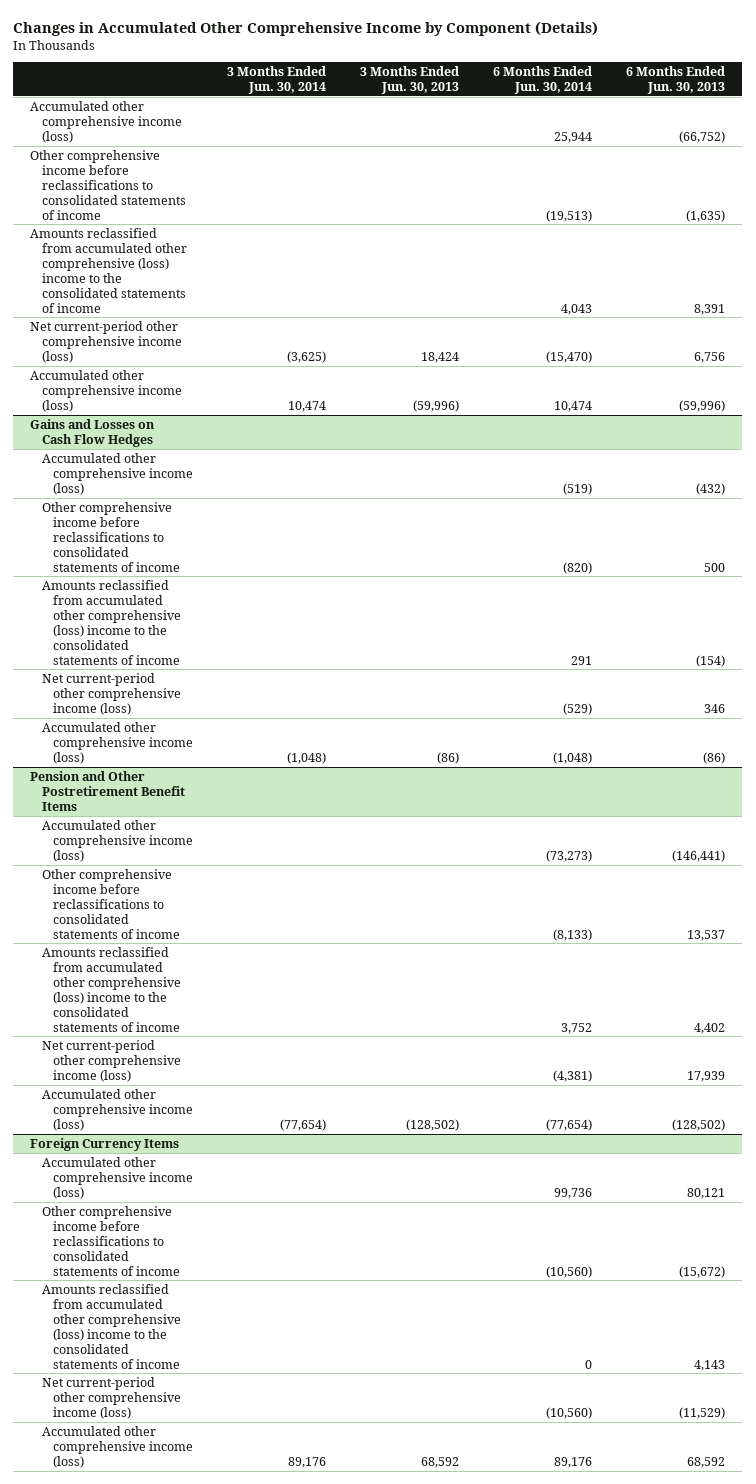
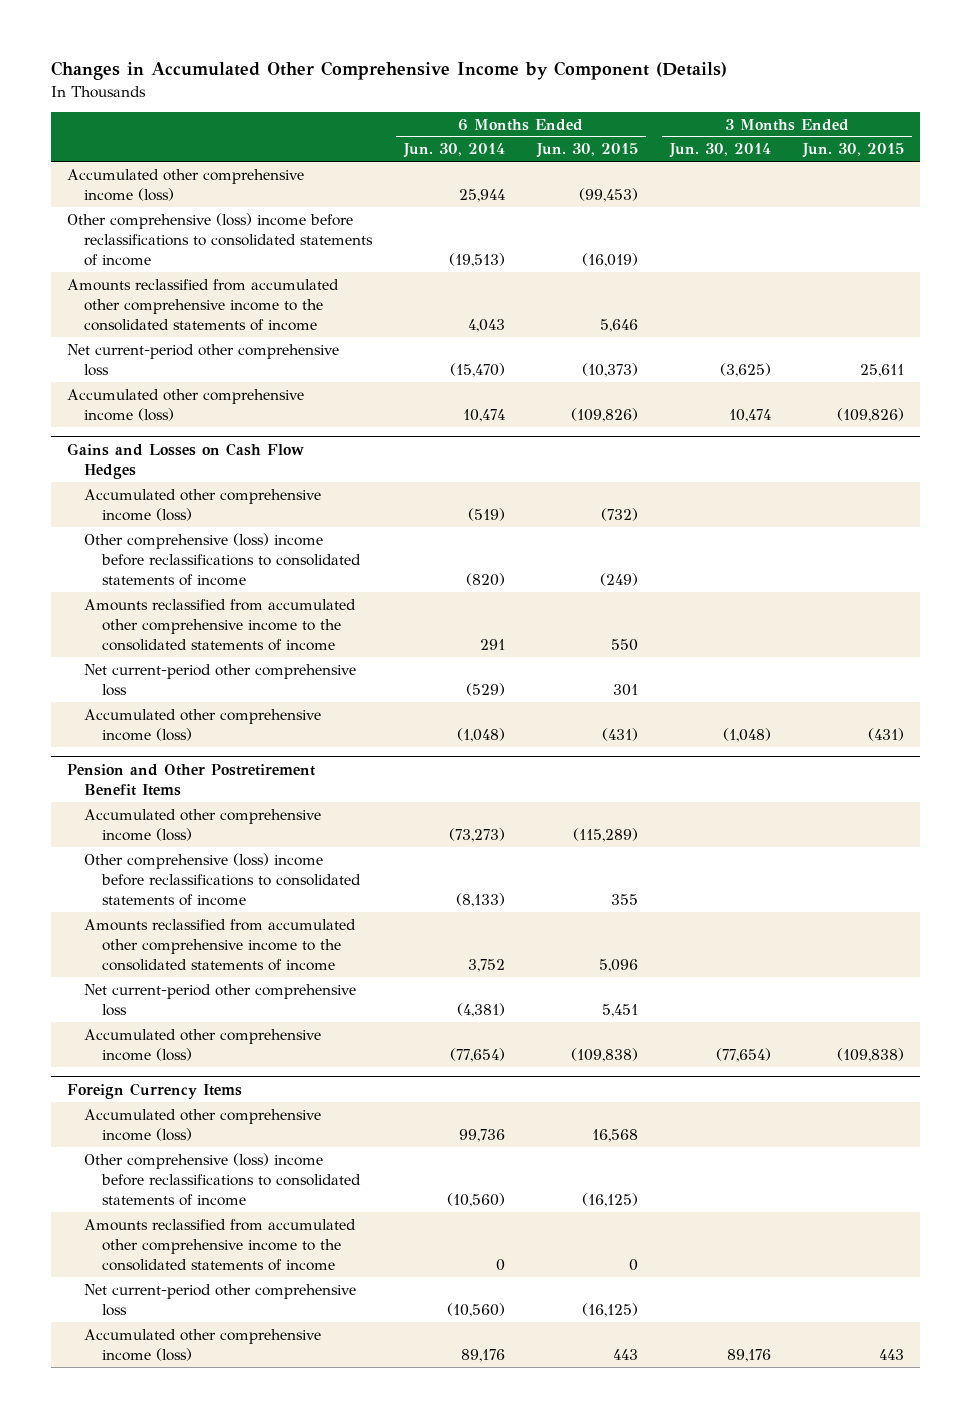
- | 3 Months Ended Jun. 30, 2014 | 3 Months Ended Jun. 30, 2013 | 6 Months Ended Jun. 30, 2014 | 6 Months Ended Jun. 30, 2013
+ | 6 Months Ended Jun. 30, 2014 | 6 Months Ended Jun. 30, 2015 | 3 Months Ended Jun. 30, 2014 | 3 Months Ended Jun. 30, 2015
- Other comprehensive income before reclassifications to consolidated statements of income | | | (19,513) | (1,635)
- Amounts reclassified from accumulated other comprehensive (loss) income to the consolidated statements of income | | | 4,043 | 8,391
- Net current-period other comprehensive income (loss) | (3,625) | 18,424 | (15,470) | 6,756
+ Other comprehensive (loss) income before reclassifications to consolidated statements of income | (19,513) | (16,019) | |
+ Amounts reclassified from accumulated other comprehensive income to the consolidated statements of income | 4,043 | 5,646 | |
+ Net current-period other comprehensive loss | (15,470) | (10,373) | (3,625) | 25,611
@ Gains and Losses on Cash Flow Hedges
- Other comprehensive income before reclassifications to consolidated statements of income | | | (820) | 500
- Amounts reclassified from accumulated other comprehensive (loss) income to the consolidated statements of income | | | 291 | (154)
- Net current-period other comprehensive income (loss) | | | (529) | 346
+ Other comprehensive (loss) income before reclassifications to consolidated statements of income | (820) | (249) | |
+ Amounts reclassified from accumulated other comprehensive income to the consolidated statements of income | 291 | 550 | |
+ Net current-period other comprehensive loss | (529) | 301 | |
@ Pension and Other Postretirement Benefit Items
- Other comprehensive income before reclassifications to consolidated statements of income | | | (8,133) | 13,537
- Amounts reclassified from accumulated other comprehensive (loss) income to the consolidated statements of income | | | 3,752 | 4,402
- Net current-period other comprehensive income (loss) | | | (4,381) | 17,939
+ Other comprehensive (loss) income before reclassifications to consolidated statements of income | (8,133) | 355 | |
+ Amounts reclassified from accumulated other comprehensive income to the consolidated statements of income | 3,752 | 5,096 | |
+ Net current-period other comprehensive loss | (4,381) | 5,451 | |
@ Foreign Currency Items
- Other comprehensive income before reclassifications to consolidated statements of income | | | (10,560) | (15,672)
- Amounts reclassified from accumulated other comprehensive (loss) income to the consolidated statements of income | | | 0 | 4,143
- Net current-period other comprehensive income (loss) | | | (10,560) | (11,529)
+ Other comprehensive (loss) income before reclassifications to consolidated statements of income | (10,560) | (16,125) | |
+ Amounts reclassified from accumulated other comprehensive income to the consolidated statements of income | 0 | 0 | |
+ Net current-period other comprehensive loss | (10,560) | (16,125) | |

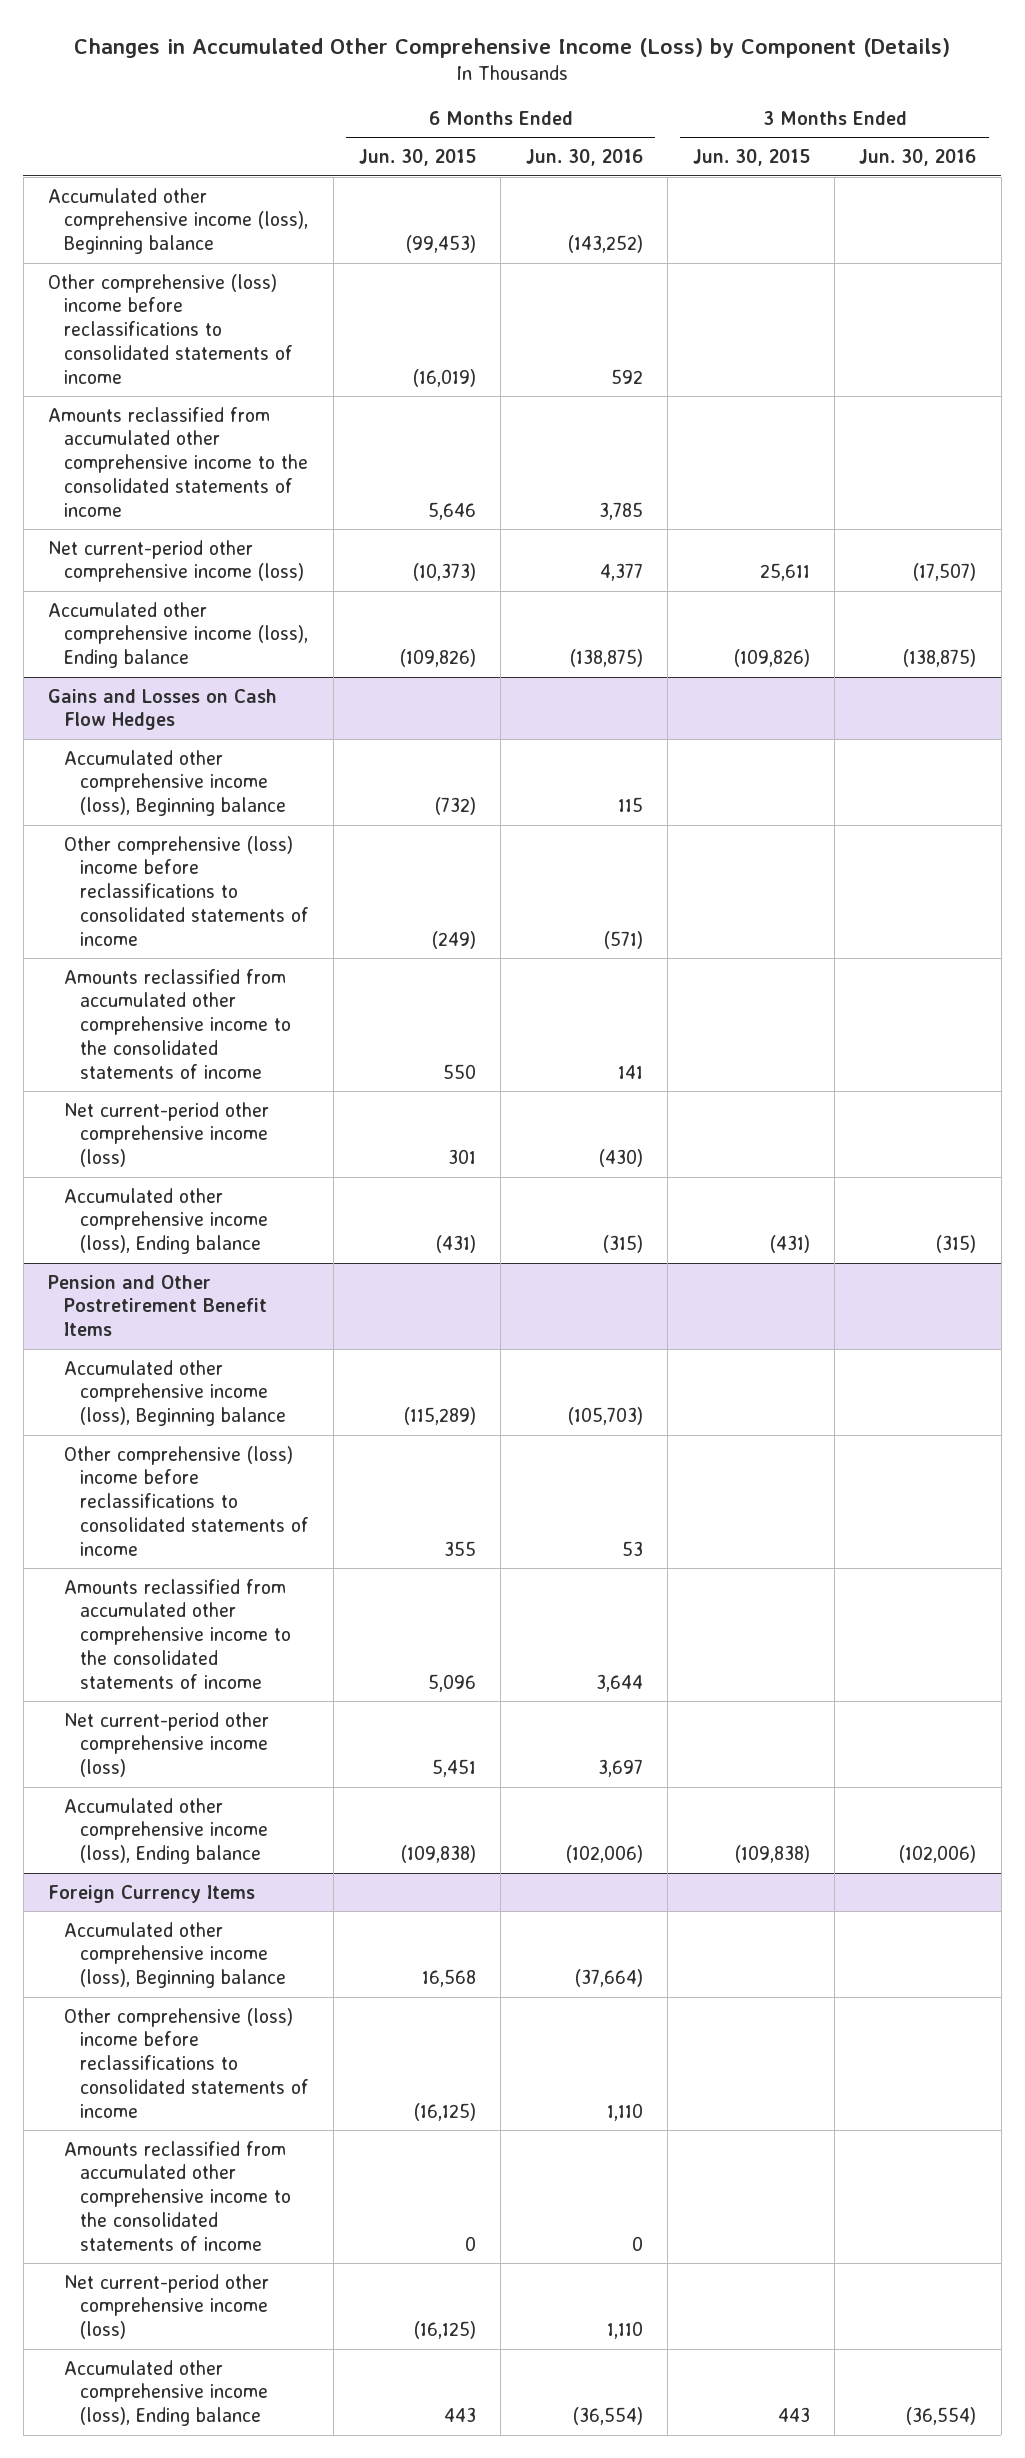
- Changes in Accumulated Other Comprehensive Income by Component (Details)
+ Changes in Accumulated Other Comprehensive Income (Loss) by Component (Details)
- | 6 Months Ended Jun. 30, 2014 | 6 Months Ended Jun. 30, 2015 | 3 Months Ended Jun. 30, 2014 | 3 Months Ended Jun. 30, 2015
+ | 6 Months Ended Jun. 30, 2015 | 6 Months Ended Jun. 30, 2016 | 3 Months Ended Jun. 30, 2015 | 3 Months Ended Jun. 30, 2016
- Accumulated other comprehensive income (loss) | 25,944 | (99,453) | |
+ Accumulated other comprehensive income (loss), Beginning balance | (99,453) | (143,252) | |
- Net current-period other comprehensive loss | (15,470) | (10,373) | (3,625) | 25,611
- Accumulated other comprehensive income (loss) | 10,474 | (109,826) | 10,474 | (109,826)
+ Net current-period other comprehensive income (loss) | (10,373) | 4,377 | 25,611 | (17,507)
+ Accumulated other comprehensive income (loss), Ending balance | (109,826) | (138,875) | (109,826) | (138,875)
@ Gains and Losses on Cash Flow Hedges
- Accumulated other comprehensive income (loss) | (519) | (732) | |
+ Accumulated other comprehensive income (loss), Beginning balance | (732) | 115 | |
- Net current-period other comprehensive loss | (529) | 301 | |
- Accumulated other comprehensive income (loss) | (1,048) | (431) | (1,048) | (431)
+ Net current-period other comprehensive income (loss) | 301 | (430) | |
+ Accumulated other comprehensive income (loss), Ending balance | (431) | (315) | (431) | (315)
@ Pension and Other Postretirement Benefit Items
- Accumulated other comprehensive income (loss) | (73,273) | (115,289) | |
+ Accumulated other comprehensive income (loss), Beginning balance | (115,289) | (105,703) | |
- Net current-period other comprehensive loss | (4,381) | 5,451 | |
- Accumulated other comprehensive income (loss) | (77,654) | (109,838) | (77,654) | (109,838)
+ Net current-period other comprehensive income (loss) | 5,451 | 3,697 | |
+ Accumulated other comprehensive income (loss), Ending balance | (109,838) | (102,006) | (109,838) | (102,006)
@ Foreign Currency Items
- Accumulated other comprehensive income (loss) | 99,736 | 16,568 | |
+ Accumulated other comprehensive income (loss), Beginning balance | 16,568 | (37,664) | |
- Net current-period other comprehensive loss | (10,560) | (16,125) | |
- Accumulated other comprehensive income (loss) | 89,176 | 443 | 89,176 | 443
+ Net current-period other comprehensive income (loss) | (16,125) | 1,110 | |
+ Accumulated other comprehensive income (loss), Ending balance | 443 | (36,554) | 443 | (36,554)

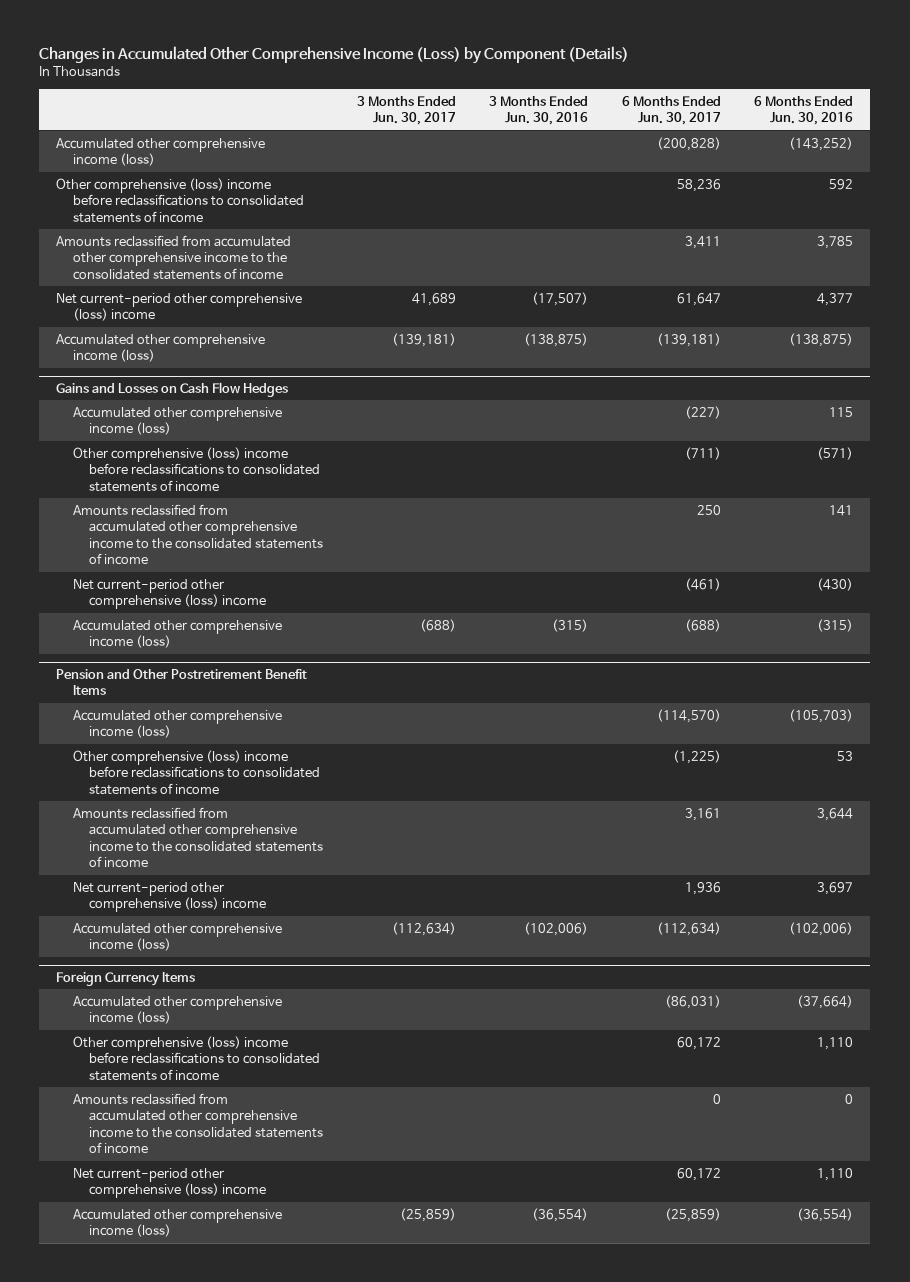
- | 6 Months Ended Jun. 30, 2015 | 6 Months Ended Jun. 30, 2016 | 3 Months Ended Jun. 30, 2015 | 3 Months Ended Jun. 30, 2016
+ | 3 Months Ended Jun. 30, 2017 | 3 Months Ended Jun. 30, 2016 | 6 Months Ended Jun. 30, 2017 | 6 Months Ended Jun. 30, 2016
- Accumulated other comprehensive income (loss), Beginning balance | (99,453) | (143,252) | |
+ Accumulated other comprehensive income (loss) | | | (200,828) | (143,252)
- Net current-period other comprehensive income (loss) | (10,373) | 4,377 | 25,611 | (17,507)
- Accumulated other comprehensive income (loss), Ending balance | (109,826) | (138,875) | (109,826) | (138,875)
+ Net current-period other comprehensive (loss) income | 41,689 | (17,507) | 61,647 | 4,377
+ Accumulated other comprehensive income (loss) | (139,181) | (138,875) | (139,181) | (138,875)
@ Gains and Losses on Cash Flow Hedges
- Accumulated other comprehensive income (loss), Beginning balance | (732) | 115 | |
+ Accumulated other comprehensive income (loss) | | | (227) | 115
- Net current-period other comprehensive income (loss) | 301 | (430) | |
- Accumulated other comprehensive income (loss), Ending balance | (431) | (315) | (431) | (315)
+ Net current-period other comprehensive (loss) income | | | (461) | (430)
+ Accumulated other comprehensive income (loss) | (688) | (315) | (688) | (315)
@ Pension and Other Postretirement Benefit Items
- Accumulated other comprehensive income (loss), Beginning balance | (115,289) | (105,703) | |
+ Accumulated other comprehensive income (loss) | | | (114,570) | (105,703)
- Net current-period other comprehensive income (loss) | 5,451 | 3,697 | |
- Accumulated other comprehensive income (loss), Ending balance | (109,838) | (102,006) | (109,838) | (102,006)
+ Net current-period other comprehensive (loss) income | | | 1,936 | 3,697
+ Accumulated other comprehensive income (loss) | (112,634) | (102,006) | (112,634) | (102,006)
@ Foreign Currency Items
- Accumulated other comprehensive income (loss), Beginning balance | 16,568 | (37,664) | |
+ Accumulated other comprehensive income (loss) | | | (86,031) | (37,664)
- Net current-period other comprehensive income (loss) | (16,125) | 1,110 | |
- Accumulated other comprehensive income (loss), Ending balance | 443 | (36,554) | 443 | (36,554)
+ Net current-period other comprehensive (loss) income | | | 60,172 | 1,110
+ Accumulated other comprehensive income (loss) | (25,859) | (36,554) | (25,859) | (36,554)

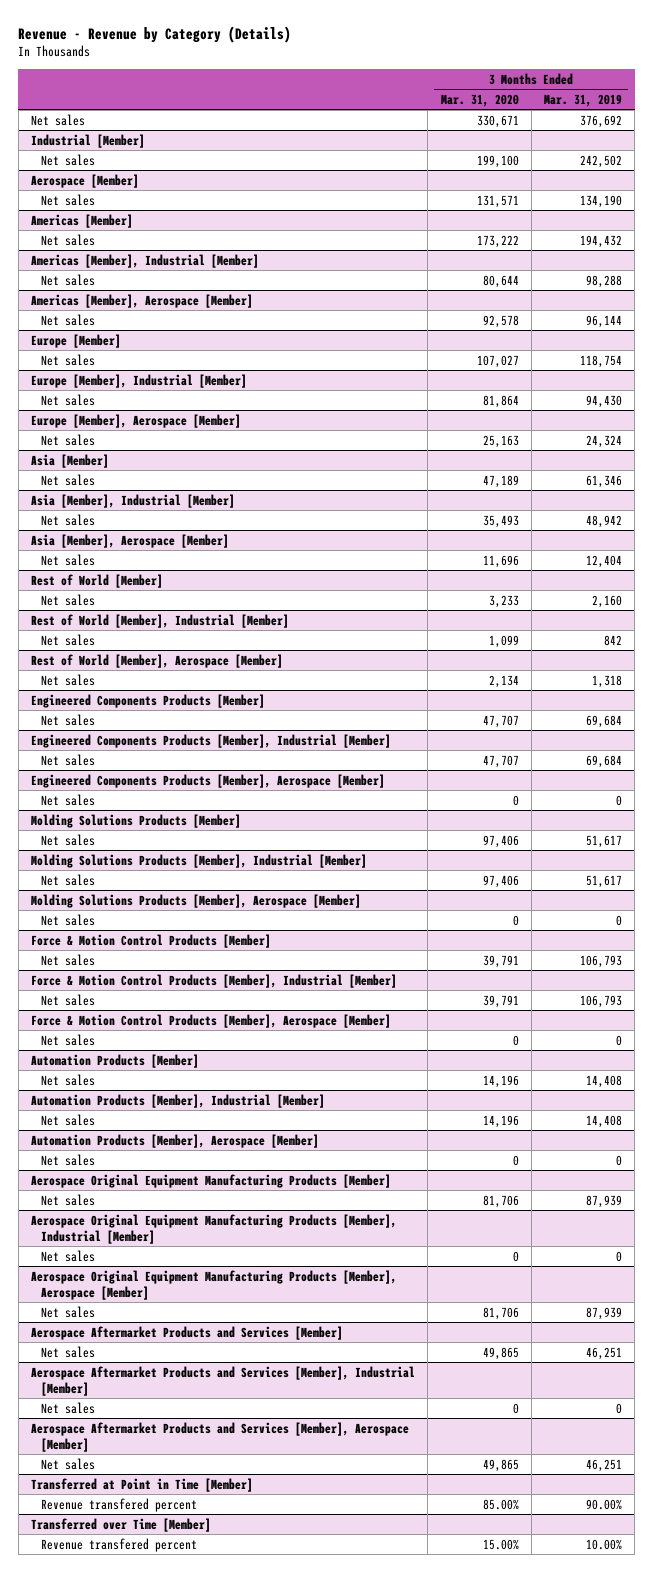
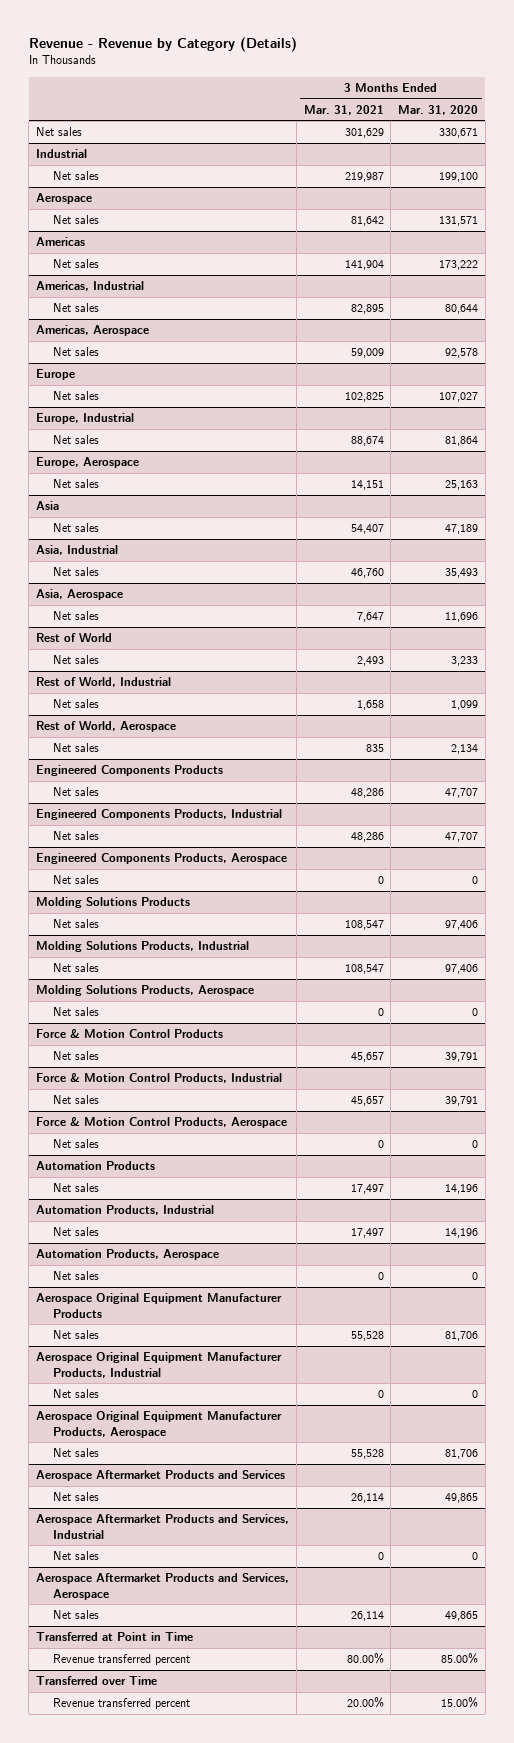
- | 3 Months Ended Mar. 31, 2020 | 3 Months Ended Mar. 31, 2019
+ | 3 Months Ended Mar. 31, 2021 | 3 Months Ended Mar. 31, 2020
- Industrial [Member]
+ Industrial
- Aerospace [Member]
+ Aerospace
- Americas [Member]
+ Americas
- Americas [Member], Industrial [Member]
+ Americas, Industrial
- Americas [Member], Aerospace [Member]
+ Americas, Aerospace
- Europe [Member]
+ Europe
- Europe [Member], Industrial [Member]
+ Europe, Industrial
- Europe [Member], Aerospace [Member]
+ Europe, Aerospace
- Asia [Member]
+ Asia
- Asia [Member], Industrial [Member]
+ Asia, Industrial
- Asia [Member], Aerospace [Member]
+ Asia, Aerospace
- Rest of World [Member]
+ Rest of World
- Rest of World [Member], Industrial [Member]
+ Rest of World, Industrial
- Rest of World [Member], Aerospace [Member]
+ Rest of World, Aerospace
- Engineered Components Products [Member]
+ Engineered Components Products
- Engineered Components Products [Member], Industrial [Member]
+ Engineered Components Products, Industrial
- Engineered Components Products [Member], Aerospace [Member]
+ Engineered Components Products, Aerospace
- Molding Solutions Products [Member]
+ Molding Solutions Products
- Molding Solutions Products [Member], Industrial [Member]
+ Molding Solutions Products, Industrial
- Molding Solutions Products [Member], Aerospace [Member]
+ Molding Solutions Products, Aerospace
- Force & Motion Control Products [Member]
+ Force & Motion Control Products
- Force & Motion Control Products [Member], Industrial [Member]
+ Force & Motion Control Products, Industrial
- Force & Motion Control Products [Member], Aerospace [Member]
+ Force & Motion Control Products, Aerospace
- Automation Products [Member]
+ Automation Products
- Automation Products [Member], Industrial [Member]
+ Automation Products, Industrial
- Automation Products [Member], Aerospace [Member]
+ Automation Products, Aerospace
- Aerospace Original Equipment Manufacturing Products [Member]
+ Aerospace Original Equipment Manufacturer Products
- Aerospace Original Equipment Manufacturing Products [Member], Industrial [Member]
+ Aerospace Original Equipment Manufacturer Products, Industrial
- Aerospace Original Equipment Manufacturing Products [Member], Aerospace [Member]
+ Aerospace Original Equipment Manufacturer Products, Aerospace
- Aerospace Aftermarket Products and Services [Member]
+ Aerospace Aftermarket Products and Services
- Aerospace Aftermarket Products and Services [Member], Industrial [Member]
+ Aerospace Aftermarket Products and Services, Industrial
- Aerospace Aftermarket Products and Services [Member], Aerospace [Member]
+ Aerospace Aftermarket Products and Services, Aerospace
- Transferred at Point in Time [Member]
- Revenue transfered percent | 85.00% | 90.00%
- Transferred over Time [Member]
- Revenue transfered percent | 15.00% | 10.00%
+ Transferred at Point in Time
+ Revenue transferred percent | 80.00% | 85.00%
+ Transferred over Time
+ Revenue transferred percent | 20.00% | 15.00%

